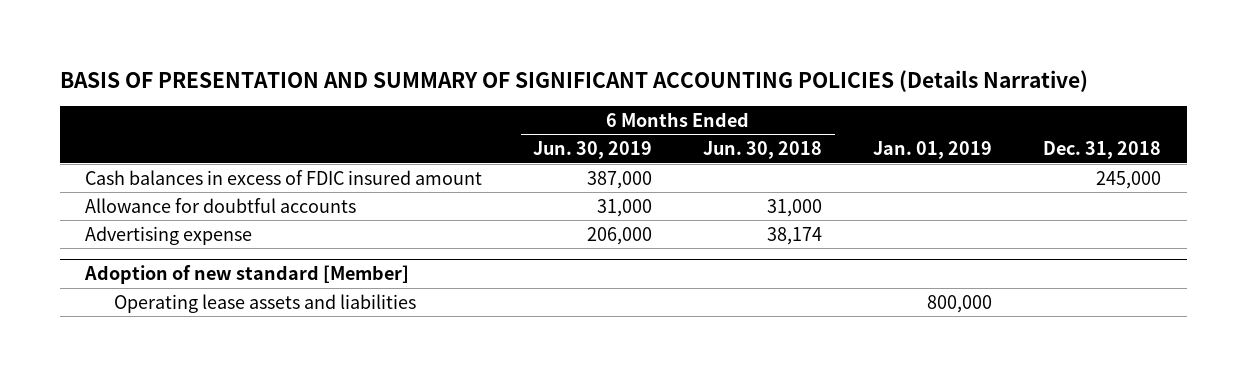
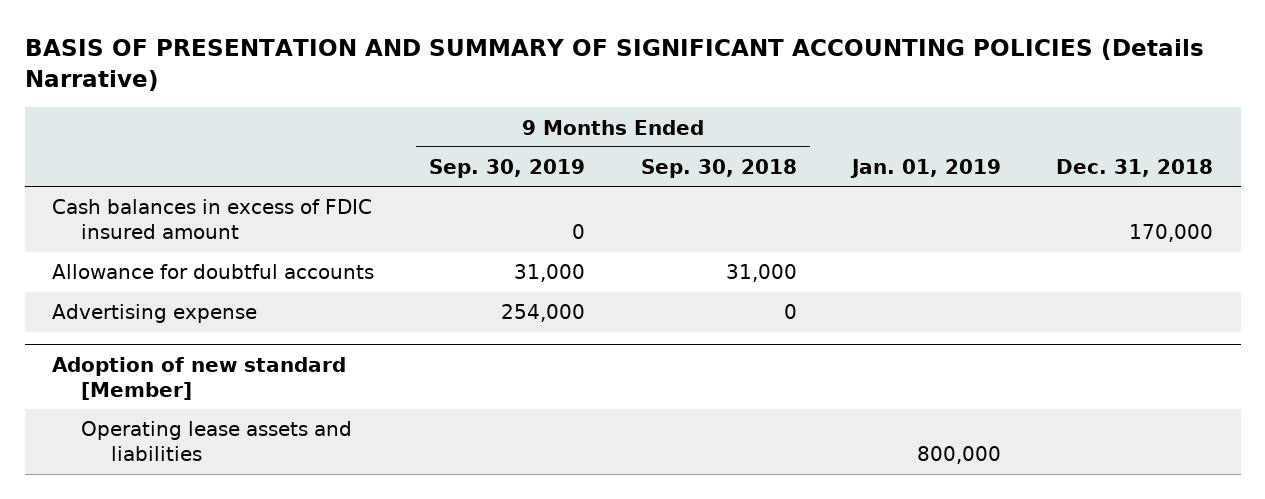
- | 6 Months Ended Jun. 30, 2019 | 6 Months Ended Jun. 30, 2018 | Jan. 01, 2019 | Dec. 31, 2018
+ | 9 Months Ended Sep. 30, 2019 | 9 Months Ended Sep. 30, 2018 | Jan. 01, 2019 | Dec. 31, 2018
- Cash balances in excess of FDIC insured amount | 387,000 | | | 245,000
+ Cash balances in excess of FDIC insured amount | 0 | | | 170,000

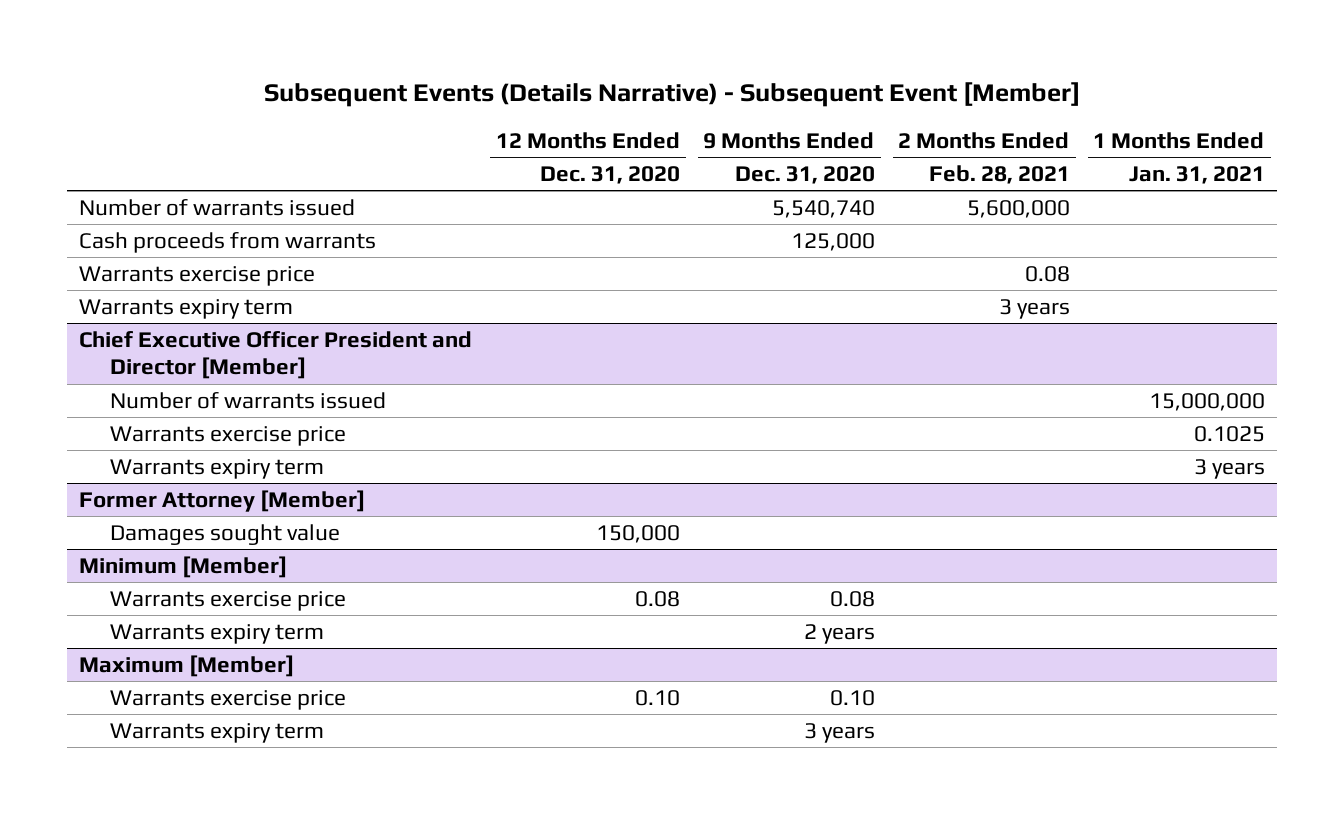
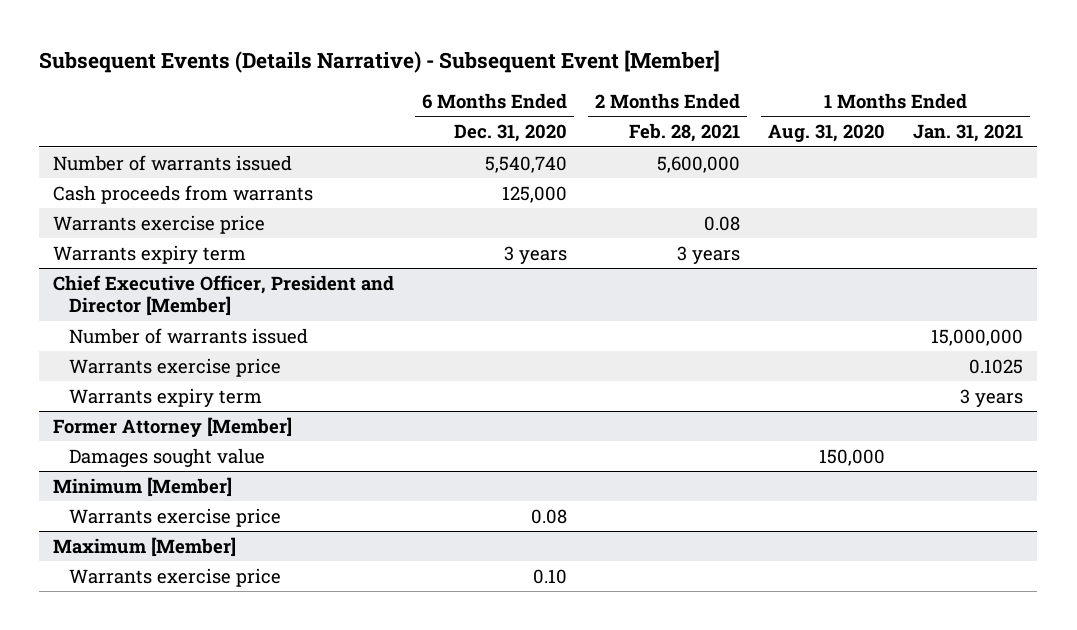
- | 12 Months Ended Dec. 31, 2020 | 9 Months Ended Dec. 31, 2020 | 2 Months Ended Feb. 28, 2021 | 1 Months Ended Jan. 31, 2021
+ | 6 Months Ended Dec. 31, 2020 | 2 Months Ended Feb. 28, 2021 | 1 Months Ended Aug. 31, 2020 | 1 Months Ended Jan. 31, 2021
- Chief Executive Officer President and Director [Member]
+ Chief Executive Officer, President and Director [Member]
@ Minimum [Member]
- Warrants expiry term | | 2 years | |
@ Maximum [Member]
- Warrants expiry term | | 3 years | |

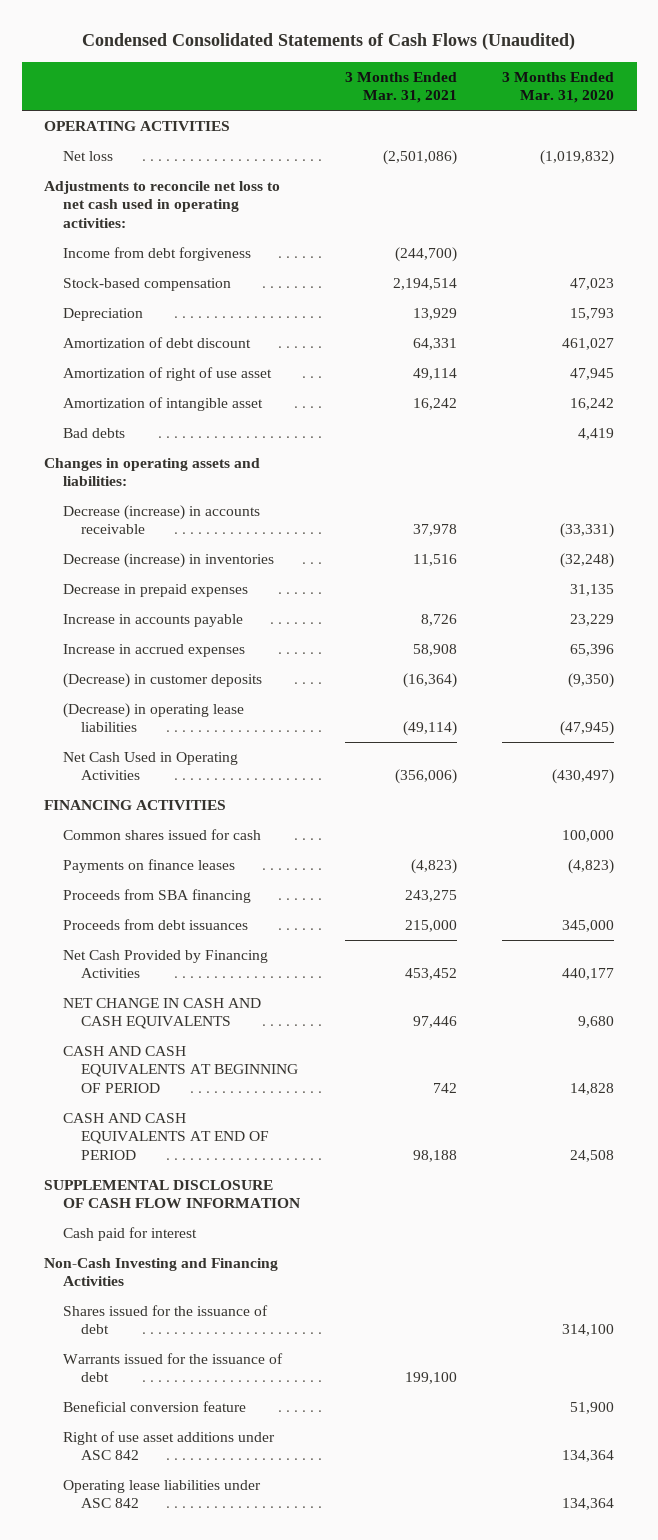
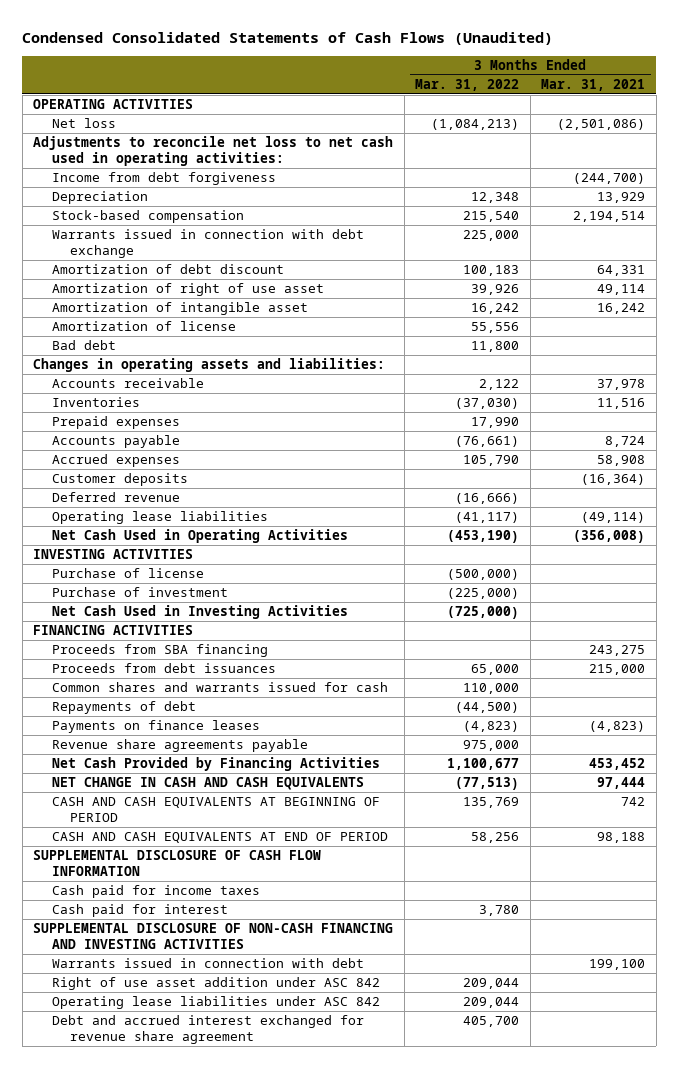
- | 3 Months Ended Mar. 31, 2021 | 3 Months Ended Mar. 31, 2020
+ | 3 Months Ended Mar. 31, 2022 | 3 Months Ended Mar. 31, 2021
moved down: Stock-based compensation | 215,540 | 2,194,514
+ Warrants issued in connection with debt exchange | 225,000 |
- Bad debts | | 4,419
+ Amortization of license | 55,556 |
+ Bad debt | 11,800 |
- Decrease (increase) in accounts receivable | 37,978 | (33,331)
- Decrease (increase) in inventories | 11,516 | (32,248)
- Decrease in prepaid expenses | | 31,135
- Increase in accounts payable | 8,726 | 23,229
- Increase in accrued expenses | 58,908 | 65,396
- (Decrease) in customer deposits | (16,364) | (9,350)
- (Decrease) in operating lease liabilities | (49,114) | (47,945)
- Net Cash Used in Operating Activities | (356,006) | (430,497)
+ Accounts receivable | 2,122 | 37,978
+ Inventories | (37,030) | 11,516
+ Prepaid expenses | 17,990 |
+ Accounts payable | (76,661) | 8,724
+ Accrued expenses | 105,790 | 58,908
+ Customer deposits | | (16,364)
+ Deferred revenue | (16,666) |
+ Operating lease liabilities | (41,117) | (49,114)
+ Net Cash Used in Operating Activities | (453,190) | (356,008)
+ INVESTING ACTIVITIES
+ Purchase of license | (500,000) |
+ Purchase of investment | (225,000) |
+ Net Cash Used in Investing Activities | (725,000) |
- Common shares issued for cash | | 100,000
+ Common shares and warrants issued for cash | 110,000 |
+ Repayments of debt | (44,500) |
moved down: Payments on finance leases | (4,823) | (4,823)
+ Revenue share agreements payable | 975,000 |
- NET CHANGE IN CASH AND CASH EQUIVALENTS | 97,446 | 9,680
+ NET CHANGE IN CASH AND CASH EQUIVALENTS | (77,513) | 97,444
+ Cash paid for income taxes
- Non-Cash Investing and Financing Activities
- Shares issued for the issuance of debt | | 314,100
- Warrants issued for the issuance of debt | 199,100 |
- Beneficial conversion feature | | 51,900
- Right of use asset additions under ASC 842 | | 134,364
+ SUPPLEMENTAL DISCLOSURE OF NON-CASH FINANCING AND INVESTING ACTIVITIES
+ Warrants issued in connection with debt | | 199,100
+ Right of use asset addition under ASC 842 | 209,044 |
+ Debt and accrued interest exchanged for revenue share agreement | 405,700 |

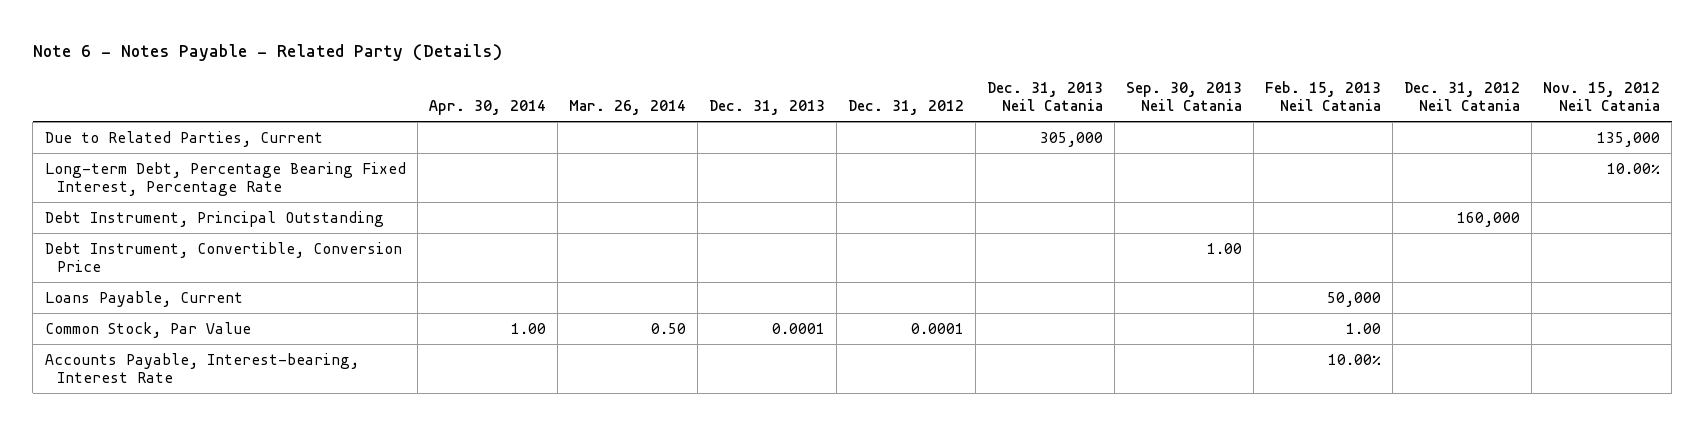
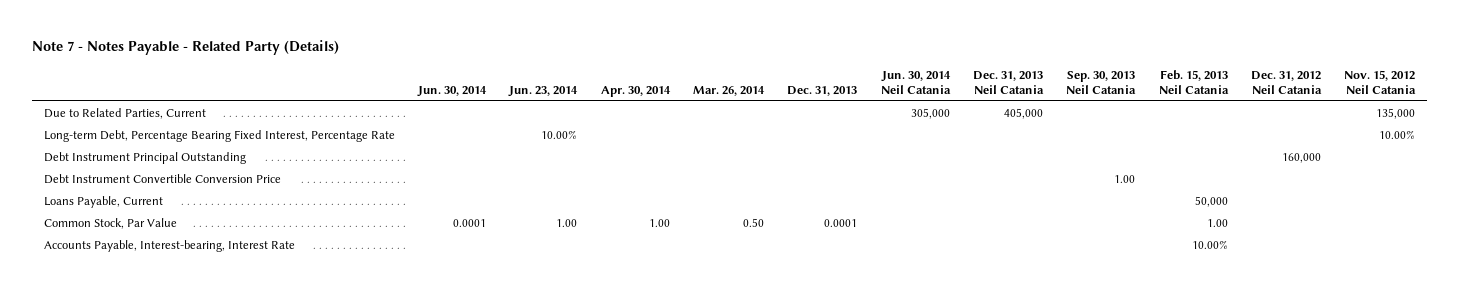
- Note 6 - Notes Payable - Related Party (Details)
+ Note 7 - Notes Payable - Related Party (Details)
- | Apr. 30, 2014 | Mar. 26, 2014 | Dec. 31, 2013 | Dec. 31, 2012 | Dec. 31, 2013 Neil Catania | Sep. 30, 2013 Neil Catania | Feb. 15, 2013 Neil Catania | Dec. 31, 2012 Neil Catania | Nov. 15, 2012 Neil Catania
+ | Jun. 30, 2014 | Jun. 23, 2014 | Apr. 30, 2014 | Mar. 26, 2014 | Dec. 31, 2013 | Jun. 30, 2014 Neil Catania | Dec. 31, 2013 Neil Catania | Sep. 30, 2013 Neil Catania | Feb. 15, 2013 Neil Catania | Dec. 31, 2012 Neil Catania | Nov. 15, 2012 Neil Catania
- Due to Related Parties, Current | | | | | 305,000 | | | | 135,000
+ Due to Related Parties, Current | | | | | | 305,000 | 405,000 | | | | 135,000
- Debt Instrument, Principal Outstanding | | | | | | | | 160,000 |
- Debt Instrument, Convertible, Conversion Price | | | | | | 1.00 | | |
+ Debt Instrument Principal Outstanding | | | | | | | | | | 160,000 |
+ Debt Instrument Convertible Conversion Price | | | | | | | | 1.00 | | |

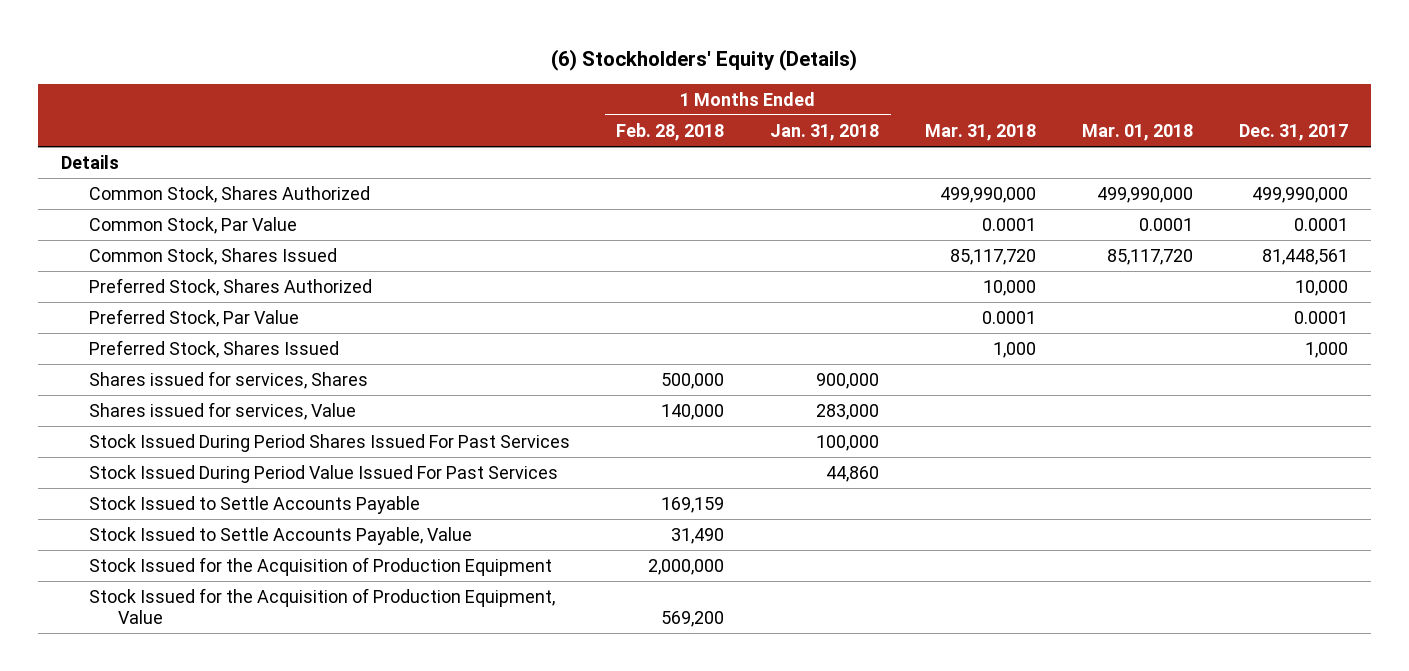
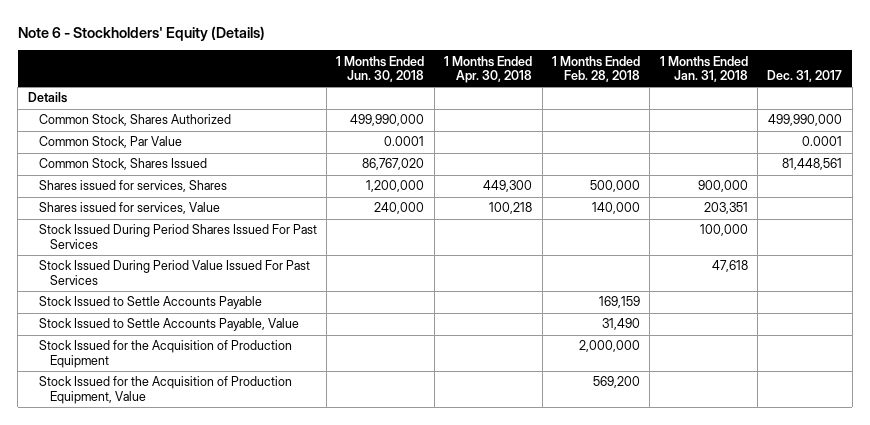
- (6) Stockholders' Equity (Details)
+ Note 6 - Stockholders' Equity (Details)
- | 1 Months Ended Feb. 28, 2018 | 1 Months Ended Jan. 31, 2018 | Mar. 31, 2018 | Mar. 01, 2018 | Dec. 31, 2017
+ | 1 Months Ended Jun. 30, 2018 | 1 Months Ended Apr. 30, 2018 | 1 Months Ended Feb. 28, 2018 | 1 Months Ended Jan. 31, 2018 | Dec. 31, 2017
- Preferred Stock, Shares Authorized | | | 10,000 | | 10,000
- Preferred Stock, Par Value | | | 0.0001 | | 0.0001
- Preferred Stock, Shares Issued | | | 1,000 | | 1,000
- Shares issued for services, Value | 140,000 | 283,000 | | |
+ Shares issued for services, Value | 240,000 | 100,218 | 140,000 | 203,351 |
- Stock Issued During Period Value Issued For Past Services | | 44,860 | | |
+ Stock Issued During Period Value Issued For Past Services | | | | 47,618 |

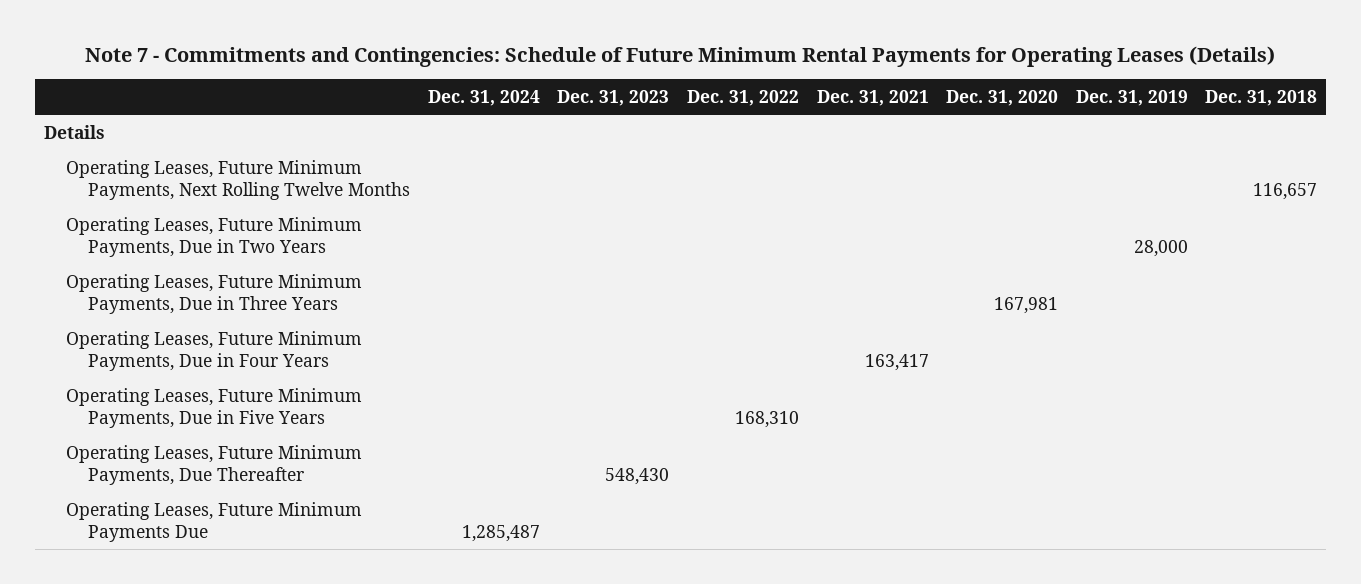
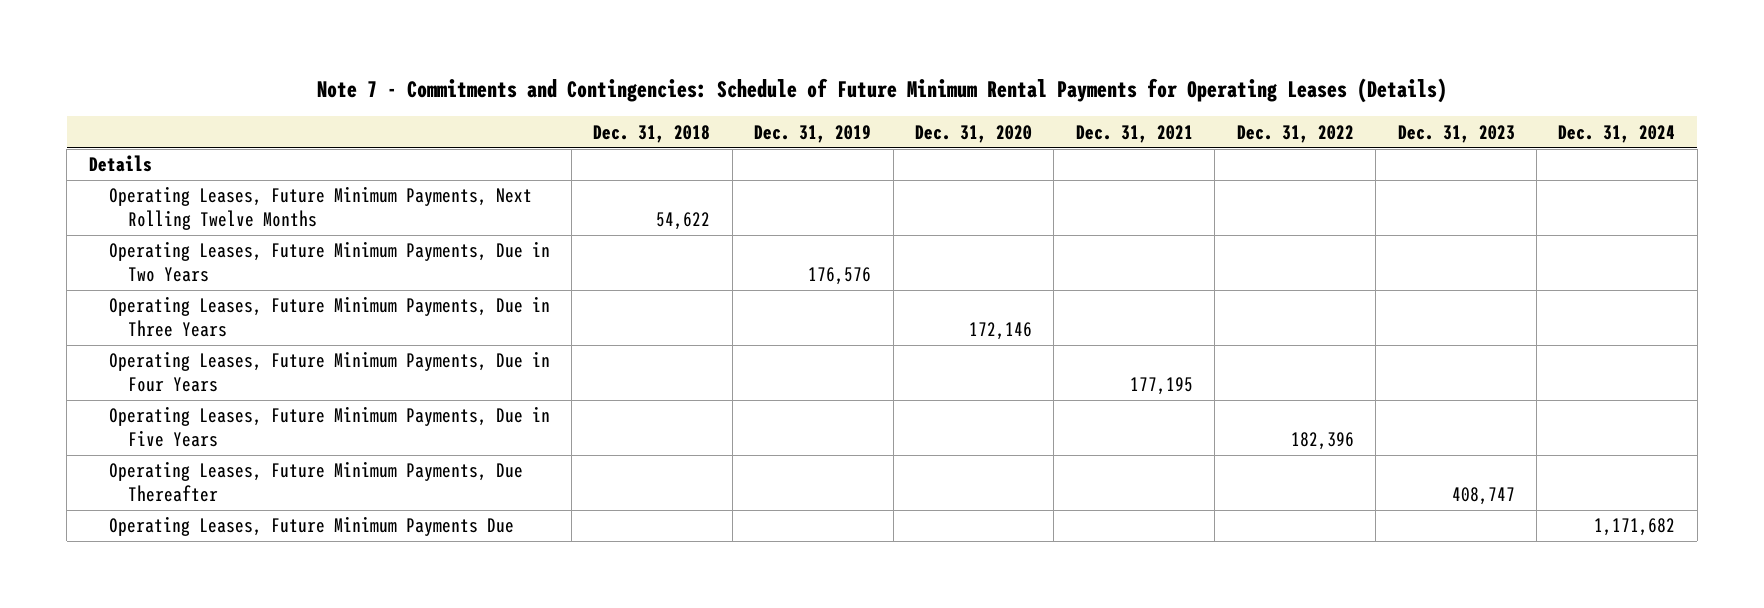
- | Dec. 31, 2024 | Dec. 31, 2023 | Dec. 31, 2022 | Dec. 31, 2021 | Dec. 31, 2020 | Dec. 31, 2019 | Dec. 31, 2018
+ | Dec. 31, 2018 | Dec. 31, 2019 | Dec. 31, 2020 | Dec. 31, 2021 | Dec. 31, 2022 | Dec. 31, 2023 | Dec. 31, 2024
- Operating Leases, Future Minimum Payments, Next Rolling Twelve Months | | | | | | | 116,657
- Operating Leases, Future Minimum Payments, Due in Two Years | | | | | | 28,000 |
- Operating Leases, Future Minimum Payments, Due in Three Years | | | | | 167,981 | |
- Operating Leases, Future Minimum Payments, Due in Four Years | | | | 163,417 | | |
- Operating Leases, Future Minimum Payments, Due in Five Years | | | 168,310 | | | |
- Operating Leases, Future Minimum Payments, Due Thereafter | | 548,430 | | | | |
- Operating Leases, Future Minimum Payments Due | 1,285,487 | | | | | |
+ Operating Leases, Future Minimum Payments, Next Rolling Twelve Months | 54,622 | | | | | |
+ Operating Leases, Future Minimum Payments, Due in Two Years | | 176,576 | | | | |
+ Operating Leases, Future Minimum Payments, Due in Three Years | | | 172,146 | | | |
+ Operating Leases, Future Minimum Payments, Due in Four Years | | | | 177,195 | | |
+ Operating Leases, Future Minimum Payments, Due in Five Years | | | | | 182,396 | |
+ Operating Leases, Future Minimum Payments, Due Thereafter | | | | | | 408,747 |
+ Operating Leases, Future Minimum Payments Due | | | | | | | 1,171,682

